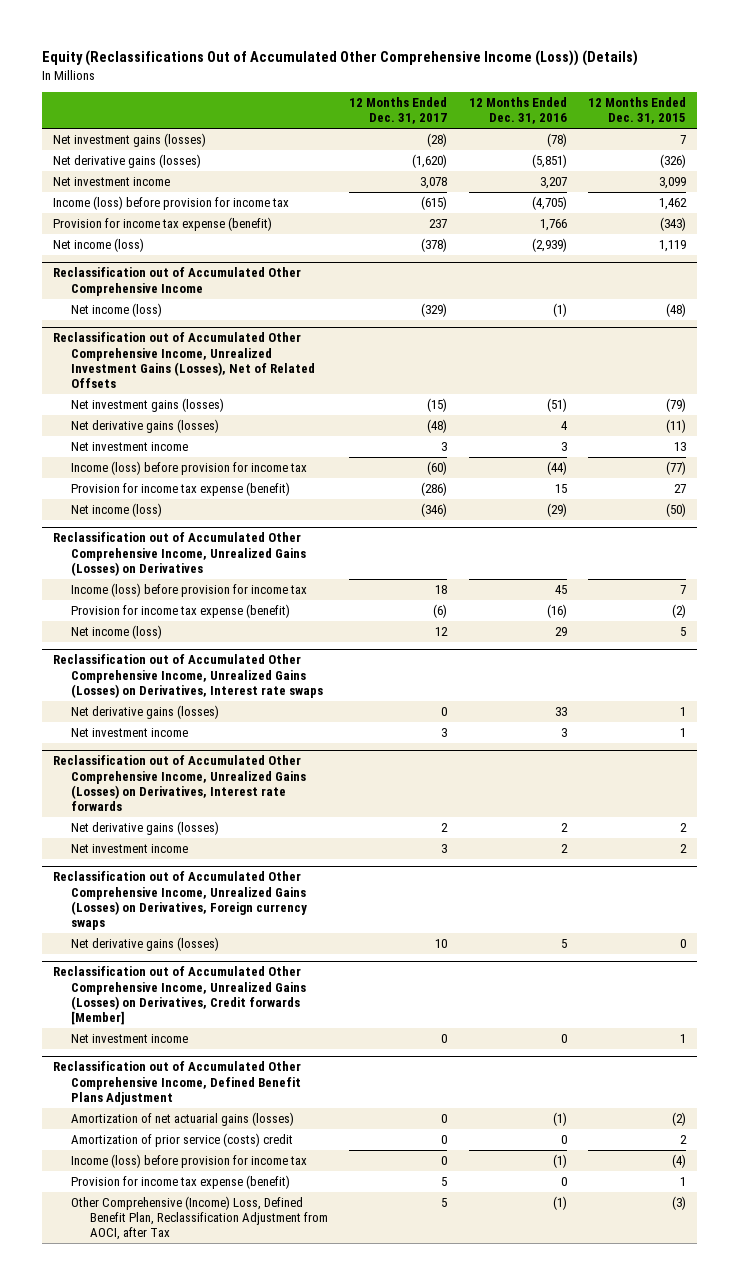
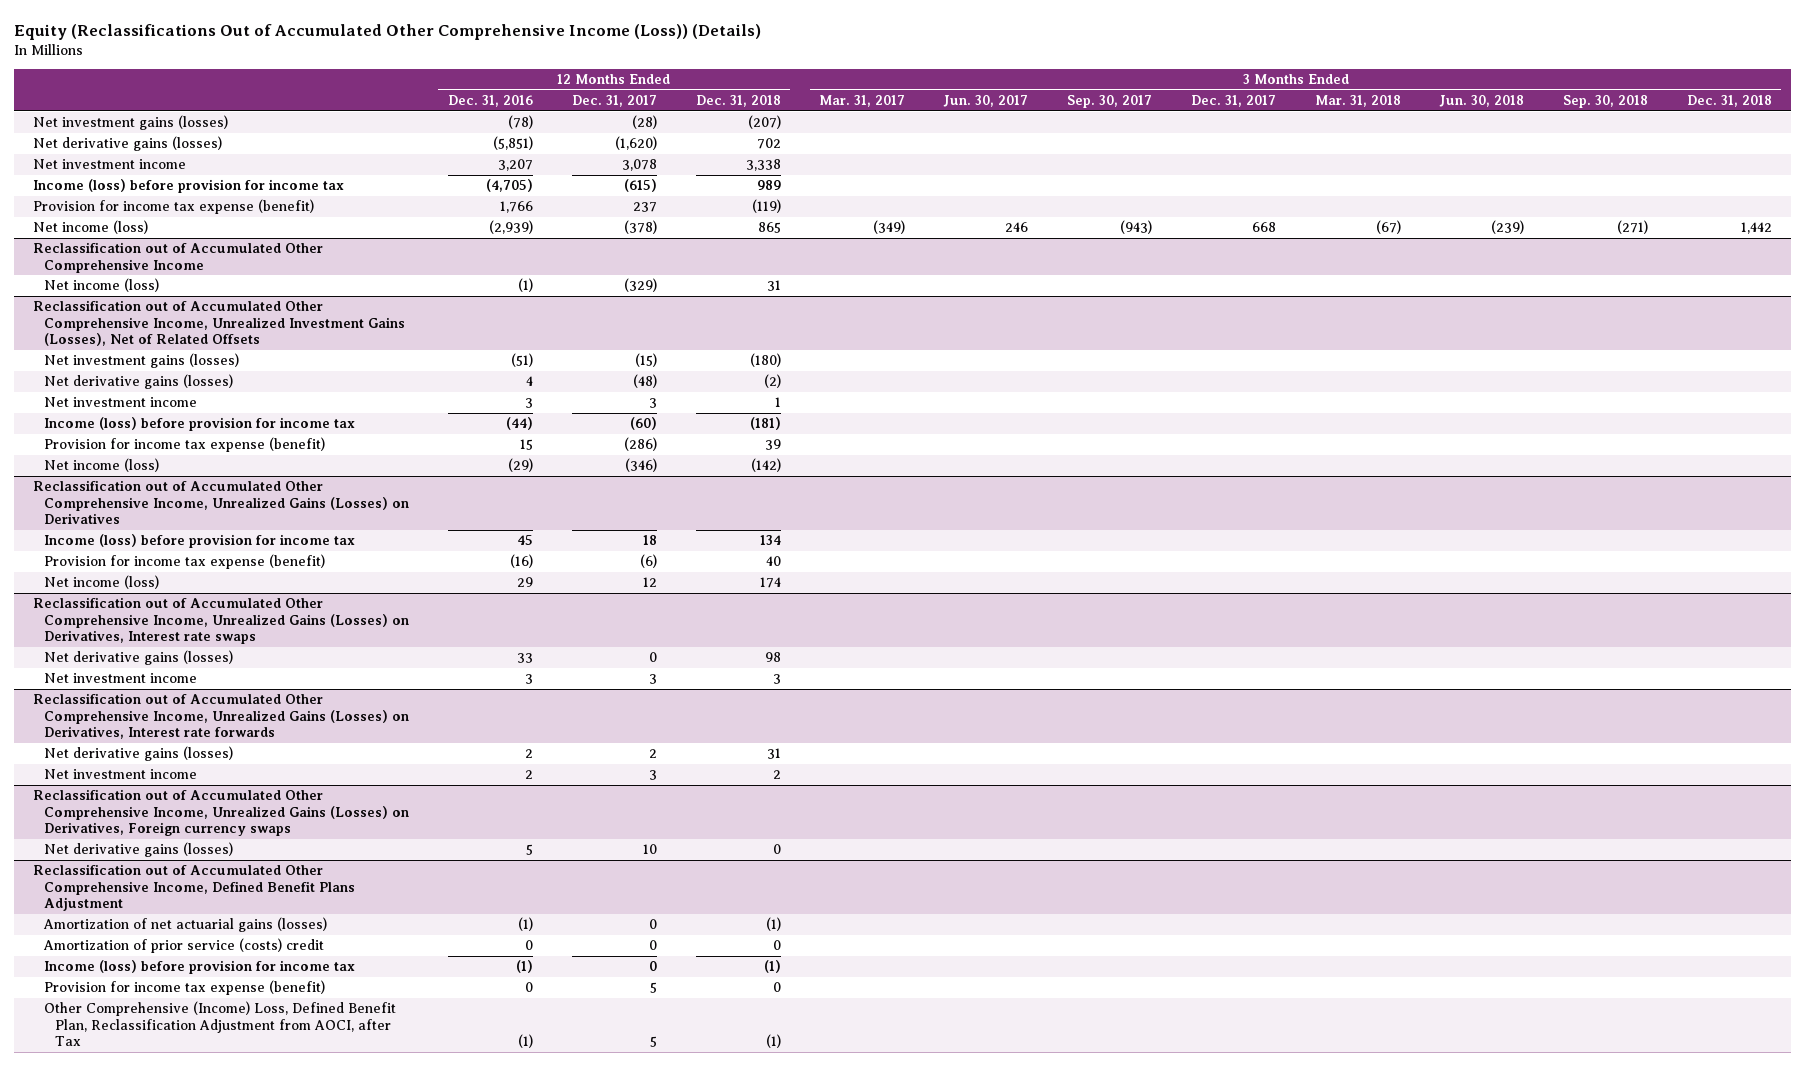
- | 12 Months Ended Dec. 31, 2017 | 12 Months Ended Dec. 31, 2016 | 12 Months Ended Dec. 31, 2015
+ | 12 Months Ended Dec. 31, 2016 | 12 Months Ended Dec. 31, 2017 | 12 Months Ended Dec. 31, 2018 | 3 Months Ended Mar. 31, 2017 | 3 Months Ended Jun. 30, 2017 | 3 Months Ended Sep. 30, 2017 | 3 Months Ended Dec. 31, 2017 | 3 Months Ended Mar. 31, 2018 | 3 Months Ended Jun. 30, 2018 | 3 Months Ended Sep. 30, 2018 | 3 Months Ended Dec. 31, 2018
- Reclassification out of Accumulated Other Comprehensive Income, Unrealized Gains (Losses) on Derivatives, Credit forwards [Member]
- Net investment income | 0 | 0 | 1

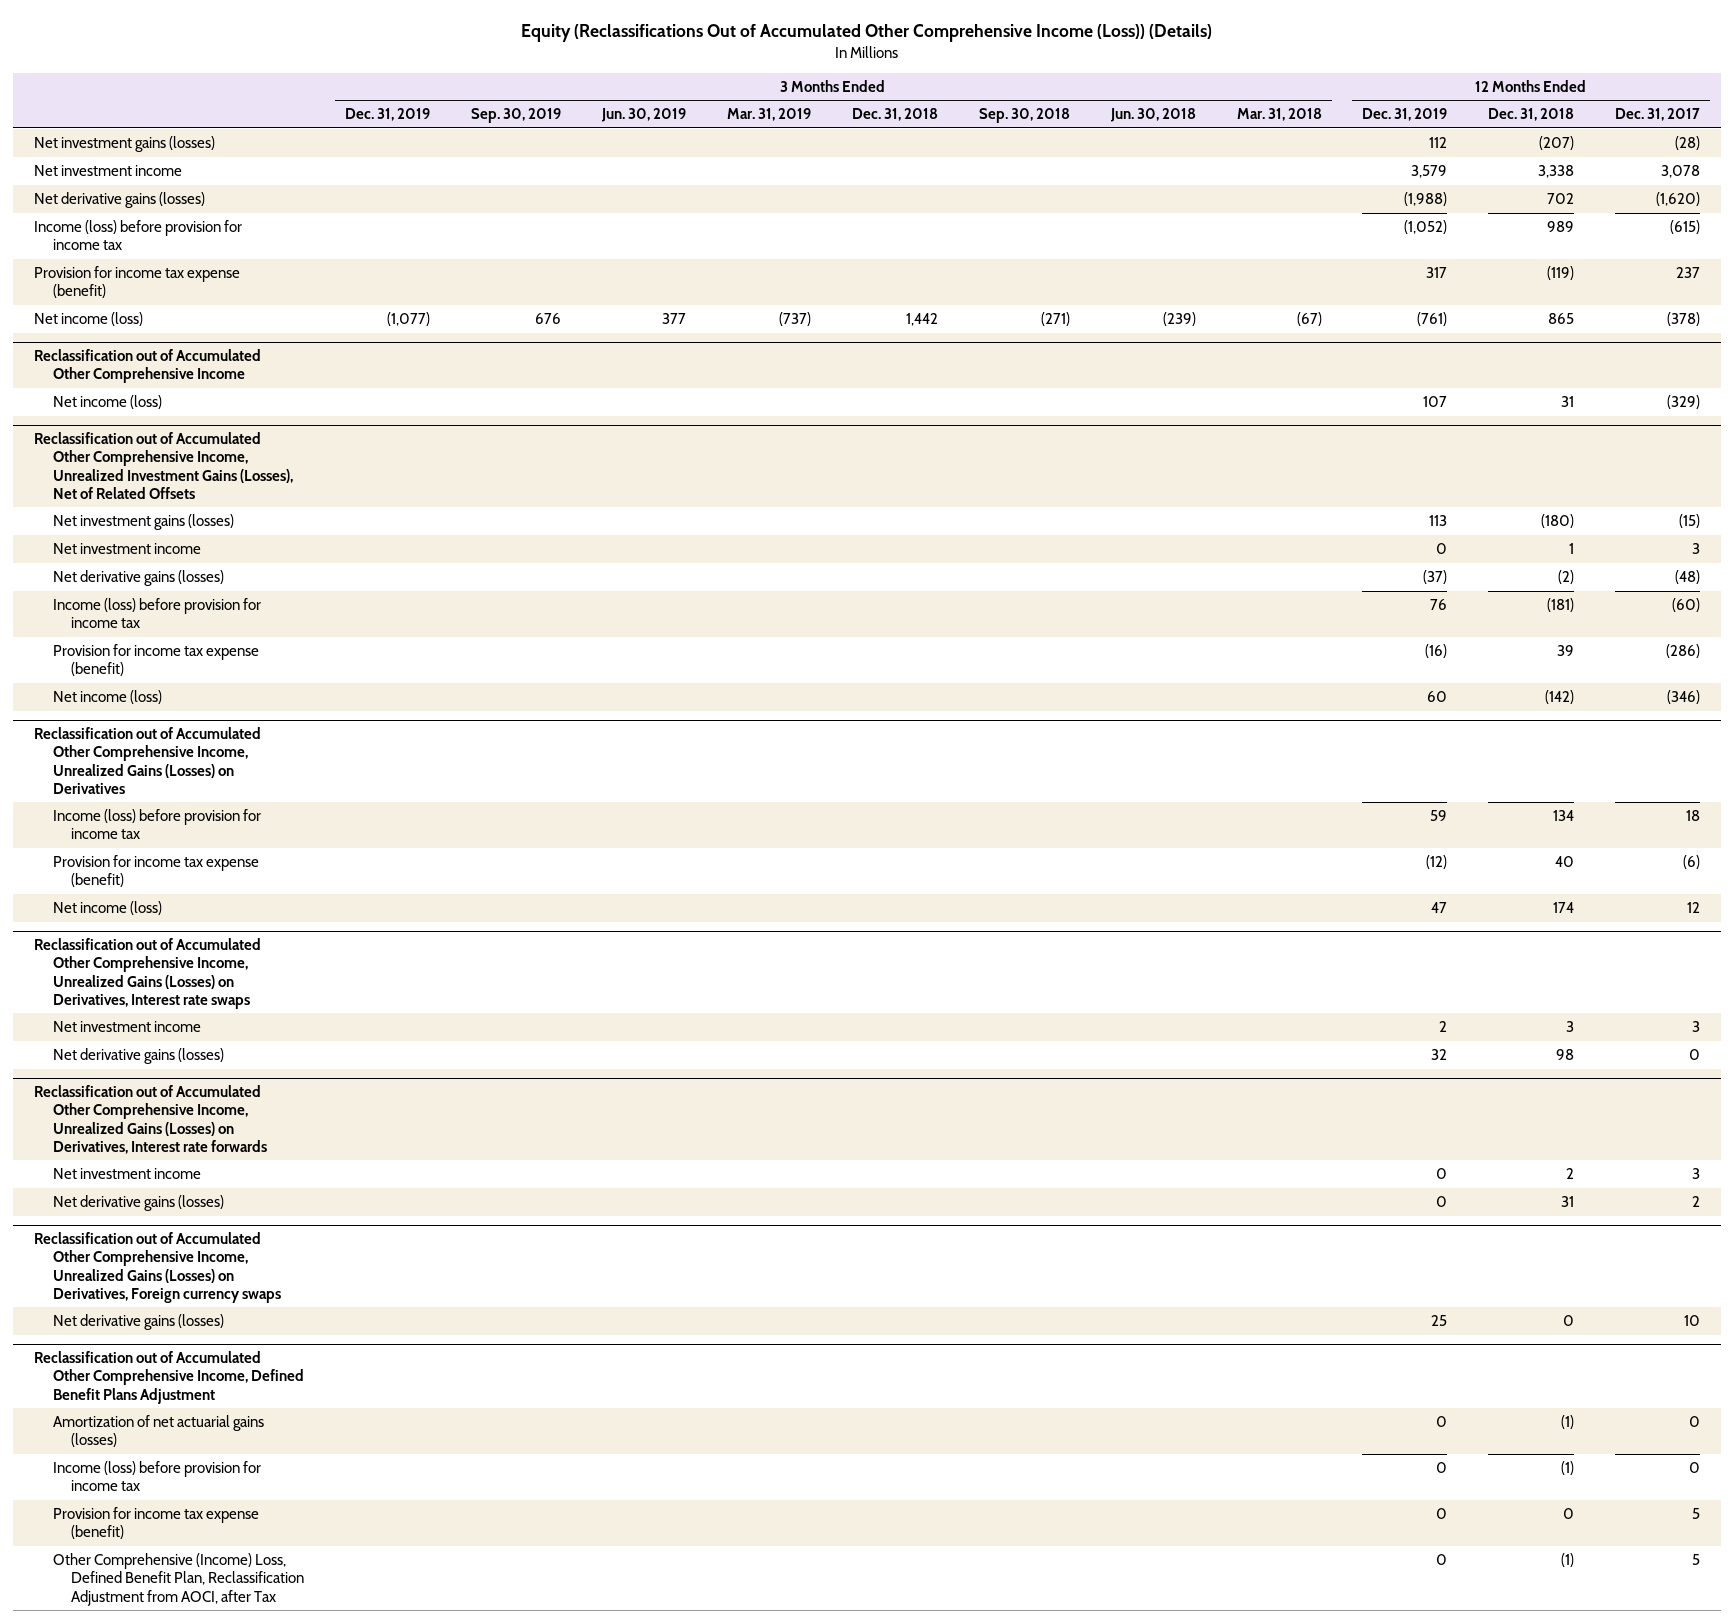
- | 12 Months Ended Dec. 31, 2016 | 12 Months Ended Dec. 31, 2017 | 12 Months Ended Dec. 31, 2018 | 3 Months Ended Mar. 31, 2017 | 3 Months Ended Jun. 30, 2017 | 3 Months Ended Sep. 30, 2017 | 3 Months Ended Dec. 31, 2017 | 3 Months Ended Mar. 31, 2018 | 3 Months Ended Jun. 30, 2018 | 3 Months Ended Sep. 30, 2018 | 3 Months Ended Dec. 31, 2018
+ | 3 Months Ended Dec. 31, 2019 | 3 Months Ended Sep. 30, 2019 | 3 Months Ended Jun. 30, 2019 | 3 Months Ended Mar. 31, 2019 | 3 Months Ended Dec. 31, 2018 | 3 Months Ended Sep. 30, 2018 | 3 Months Ended Jun. 30, 2018 | 3 Months Ended Mar. 31, 2018 | 12 Months Ended Dec. 31, 2019 | 12 Months Ended Dec. 31, 2018 | 12 Months Ended Dec. 31, 2017
moved down: Net derivative gains (losses) | | | | | | | | | (1,988) | 702 | (1,620)
@ Reclassification out of Accumulated Other Comprehensive Income, Unrealized Investment Gains (Losses), Net of Related Offsets
moved down: Net derivative gains (losses) | | | | | | | | | (37) | (2) | (48)
@ Reclassification out of Accumulated Other Comprehensive Income, Unrealized Gains (Losses) on Derivatives, Interest rate swaps
moved down: Net derivative gains (losses) | | | | | | | | | 32 | 98 | 0
@ Reclassification out of Accumulated Other Comprehensive Income, Unrealized Gains (Losses) on Derivatives, Interest rate forwards
moved down: Net derivative gains (losses) | | | | | | | | | 0 | 31 | 2
@ Reclassification out of Accumulated Other Comprehensive Income, Defined Benefit Plans Adjustment
- Amortization of prior service (costs) credit | 0 | 0 | 0 | | | | | | | |

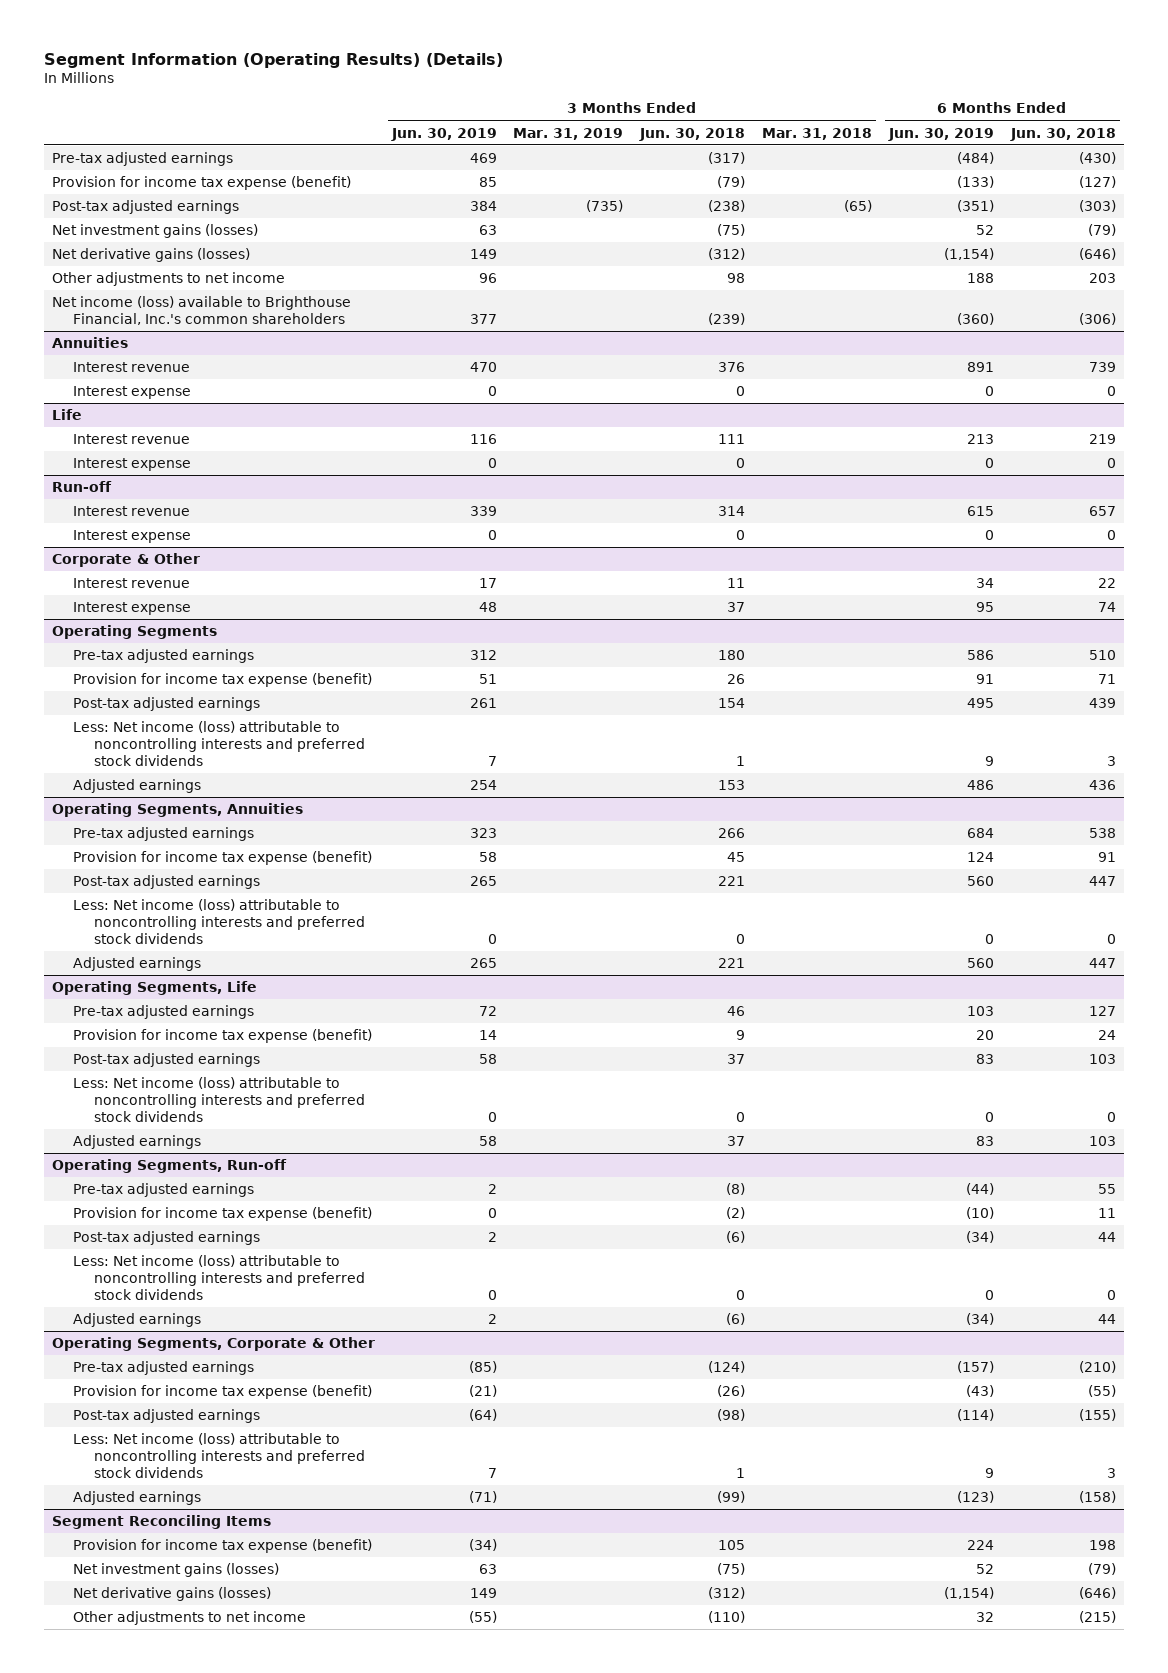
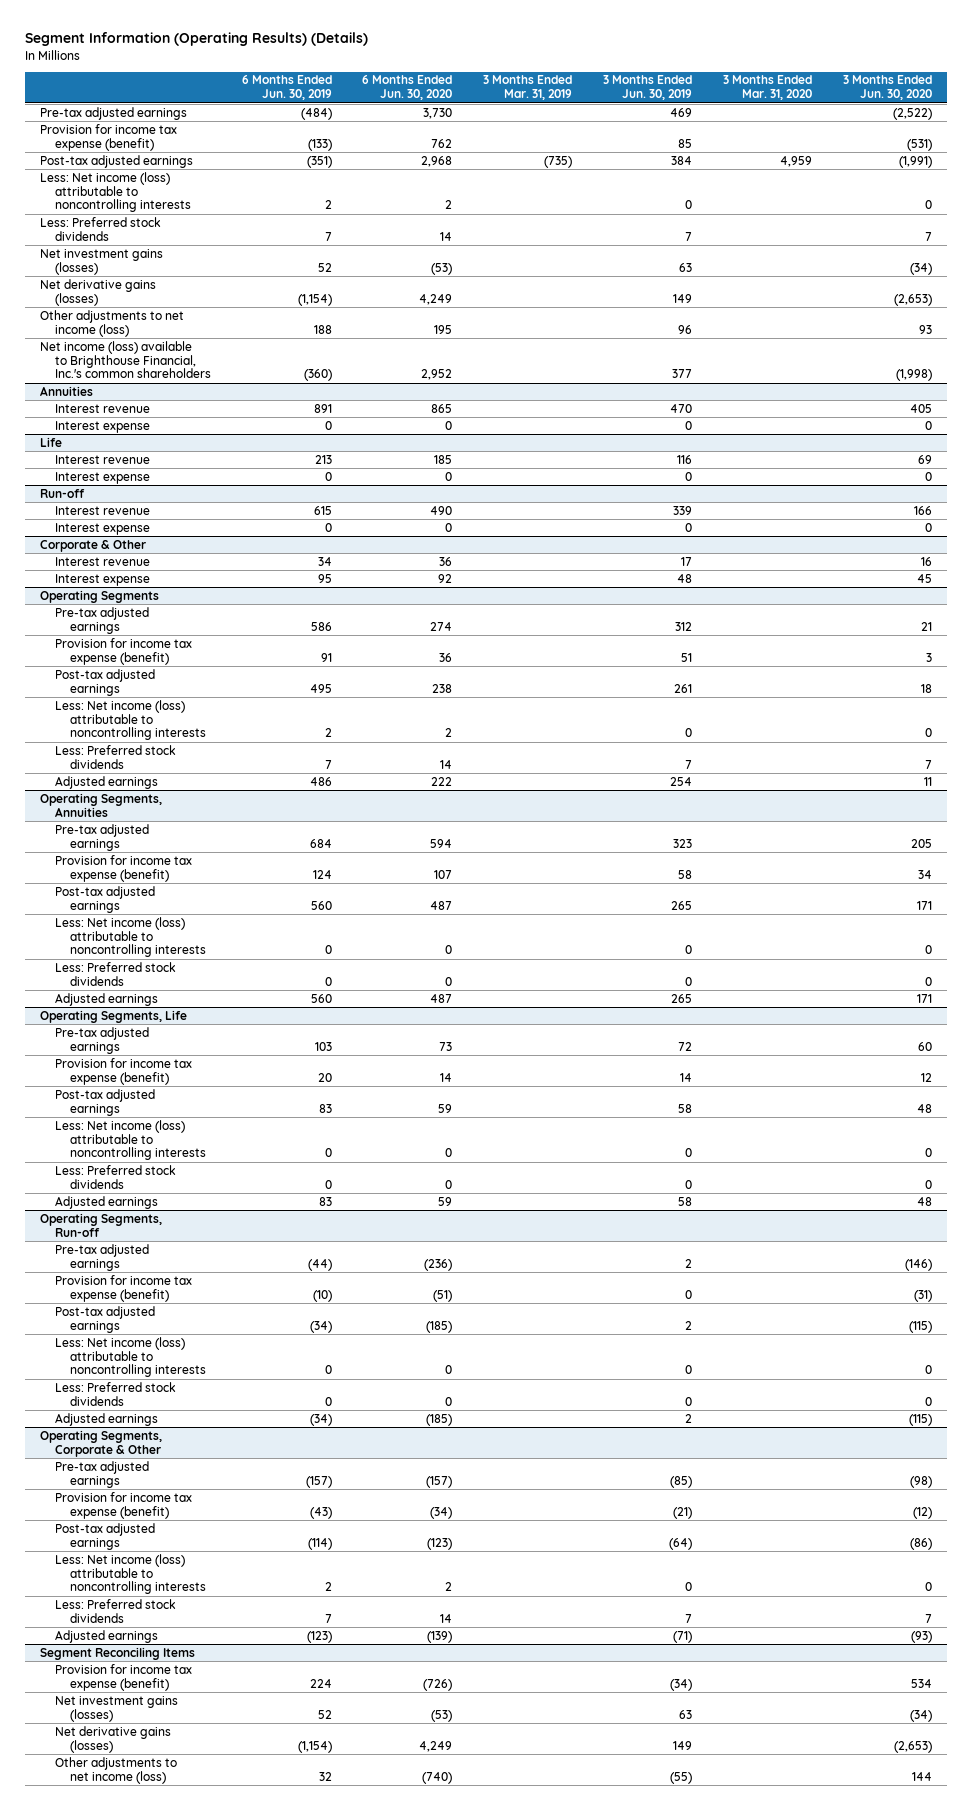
- | 3 Months Ended Jun. 30, 2019 | 3 Months Ended Mar. 31, 2019 | 3 Months Ended Jun. 30, 2018 | 3 Months Ended Mar. 31, 2018 | 6 Months Ended Jun. 30, 2019 | 6 Months Ended Jun. 30, 2018
+ | 6 Months Ended Jun. 30, 2019 | 6 Months Ended Jun. 30, 2020 | 3 Months Ended Mar. 31, 2019 | 3 Months Ended Jun. 30, 2019 | 3 Months Ended Mar. 31, 2020 | 3 Months Ended Jun. 30, 2020
+ Less: Net income (loss) attributable to noncontrolling interests | 2 | 2 | | 0 | | 0
+ Less: Preferred stock dividends | 7 | 14 | | 7 | | 7
- Other adjustments to net income | 96 | | 98 | | 188 | 203
+ Other adjustments to net income (loss) | 188 | 195 | | 96 | | 93
@ Operating Segments
- Less: Net income (loss) attributable to noncontrolling interests and preferred stock dividends | 7 | | 1 | | 9 | 3
+ Less: Net income (loss) attributable to noncontrolling interests | 2 | 2 | | 0 | | 0
+ Less: Preferred stock dividends | 7 | 14 | | 7 | | 7
@ Operating Segments, Annuities
- Less: Net income (loss) attributable to noncontrolling interests and preferred stock dividends | 0 | | 0 | | 0 | 0
+ Less: Net income (loss) attributable to noncontrolling interests | 0 | 0 | | 0 | | 0
+ Less: Preferred stock dividends | 0 | 0 | | 0 | | 0
@ Operating Segments, Life
- Less: Net income (loss) attributable to noncontrolling interests and preferred stock dividends | 0 | | 0 | | 0 | 0
+ Less: Net income (loss) attributable to noncontrolling interests | 0 | 0 | | 0 | | 0
+ Less: Preferred stock dividends | 0 | 0 | | 0 | | 0
@ Operating Segments, Run-off
- Less: Net income (loss) attributable to noncontrolling interests and preferred stock dividends | 0 | | 0 | | 0 | 0
+ Less: Net income (loss) attributable to noncontrolling interests | 0 | 0 | | 0 | | 0
+ Less: Preferred stock dividends | 0 | 0 | | 0 | | 0
@ Operating Segments, Corporate & Other
- Less: Net income (loss) attributable to noncontrolling interests and preferred stock dividends | 7 | | 1 | | 9 | 3
+ Less: Net income (loss) attributable to noncontrolling interests | 2 | 2 | | 0 | | 0
+ Less: Preferred stock dividends | 7 | 14 | | 7 | | 7
@ Segment Reconciling Items
- Other adjustments to net income | (55) | | (110) | | 32 | (215)
+ Other adjustments to net income (loss) | 32 | (740) | | (55) | | 144

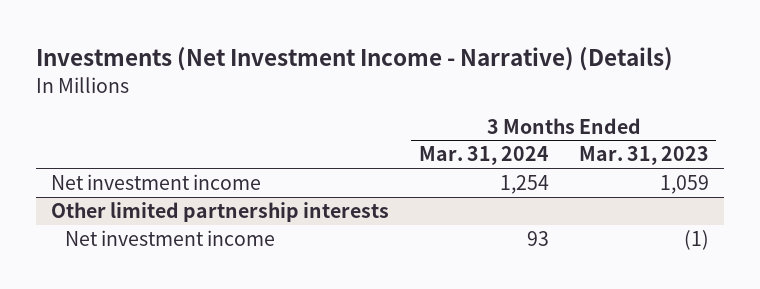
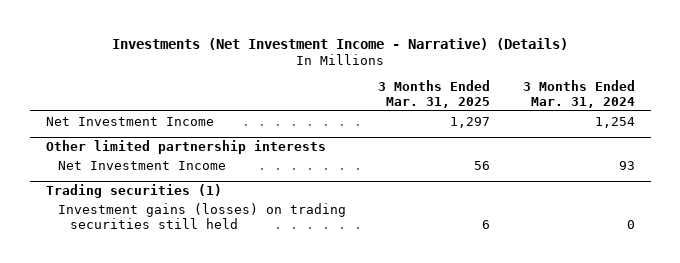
- | 3 Months Ended Mar. 31, 2024 | 3 Months Ended Mar. 31, 2023
+ | 3 Months Ended Mar. 31, 2025 | 3 Months Ended Mar. 31, 2024
- Net investment income | 1,254 | 1,059
+ Net Investment Income | 1,297 | 1,254
@ Other limited partnership interests
- Net investment income | 93 | (1)
+ Net Investment Income | 56 | 93
+ Trading securities (1)
+ Investment gains (losses) on trading securities still held | 6 | 0

